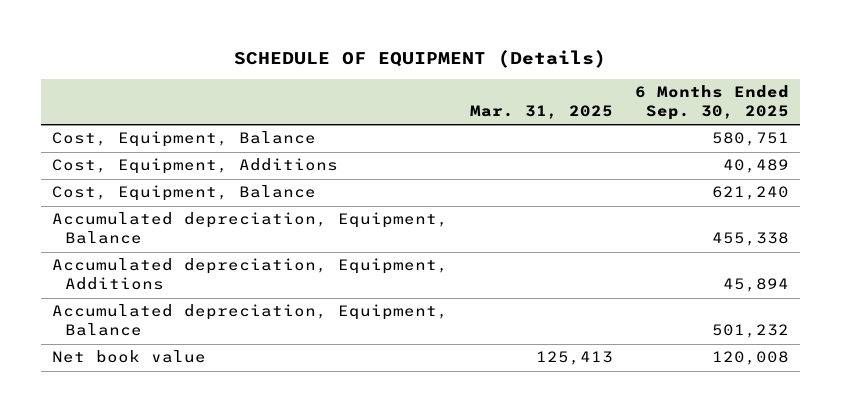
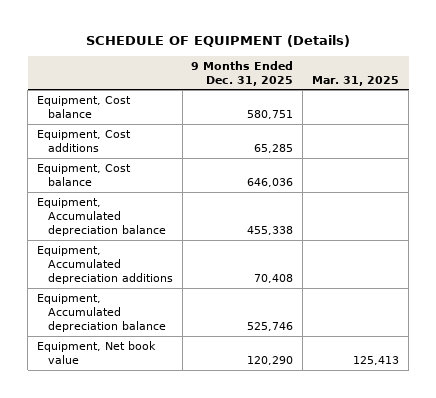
- | Mar. 31, 2025 | 6 Months Ended Sep. 30, 2025
+ | 9 Months Ended Dec. 31, 2025 | Mar. 31, 2025
- Cost, Equipment, Balance | | 580,751
- Cost, Equipment, Additions | | 40,489
- Cost, Equipment, Balance | | 621,240
- Accumulated depreciation, Equipment, Balance | | 455,338
- Accumulated depreciation, Equipment, Additions | | 45,894
- Accumulated depreciation, Equipment, Balance | | 501,232
- Net book value | 125,413 | 120,008
+ Equipment, Cost balance | 580,751 |
+ Equipment, Cost additions | 65,285 |
+ Equipment, Cost balance | 646,036 |
+ Equipment, Accumulated depreciation balance | 455,338 |
+ Equipment, Accumulated depreciation additions | 70,408 |
+ Equipment, Accumulated depreciation balance | 525,746 |
+ Equipment, Net book value | 120,290 | 125,413

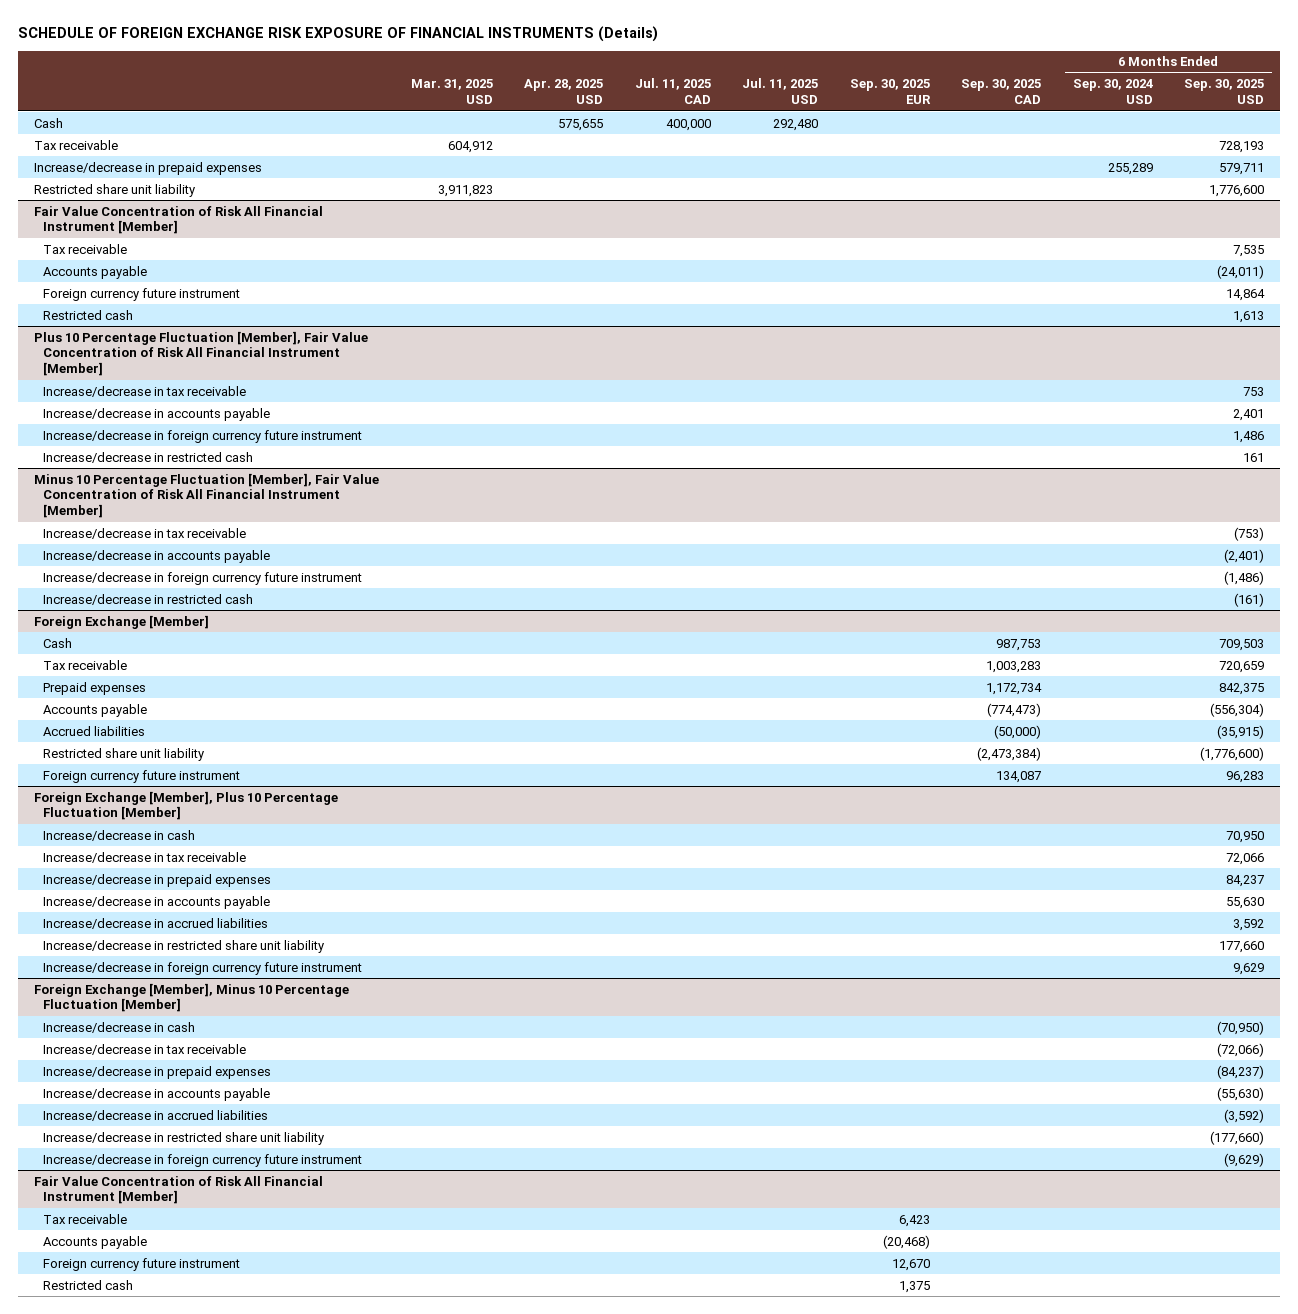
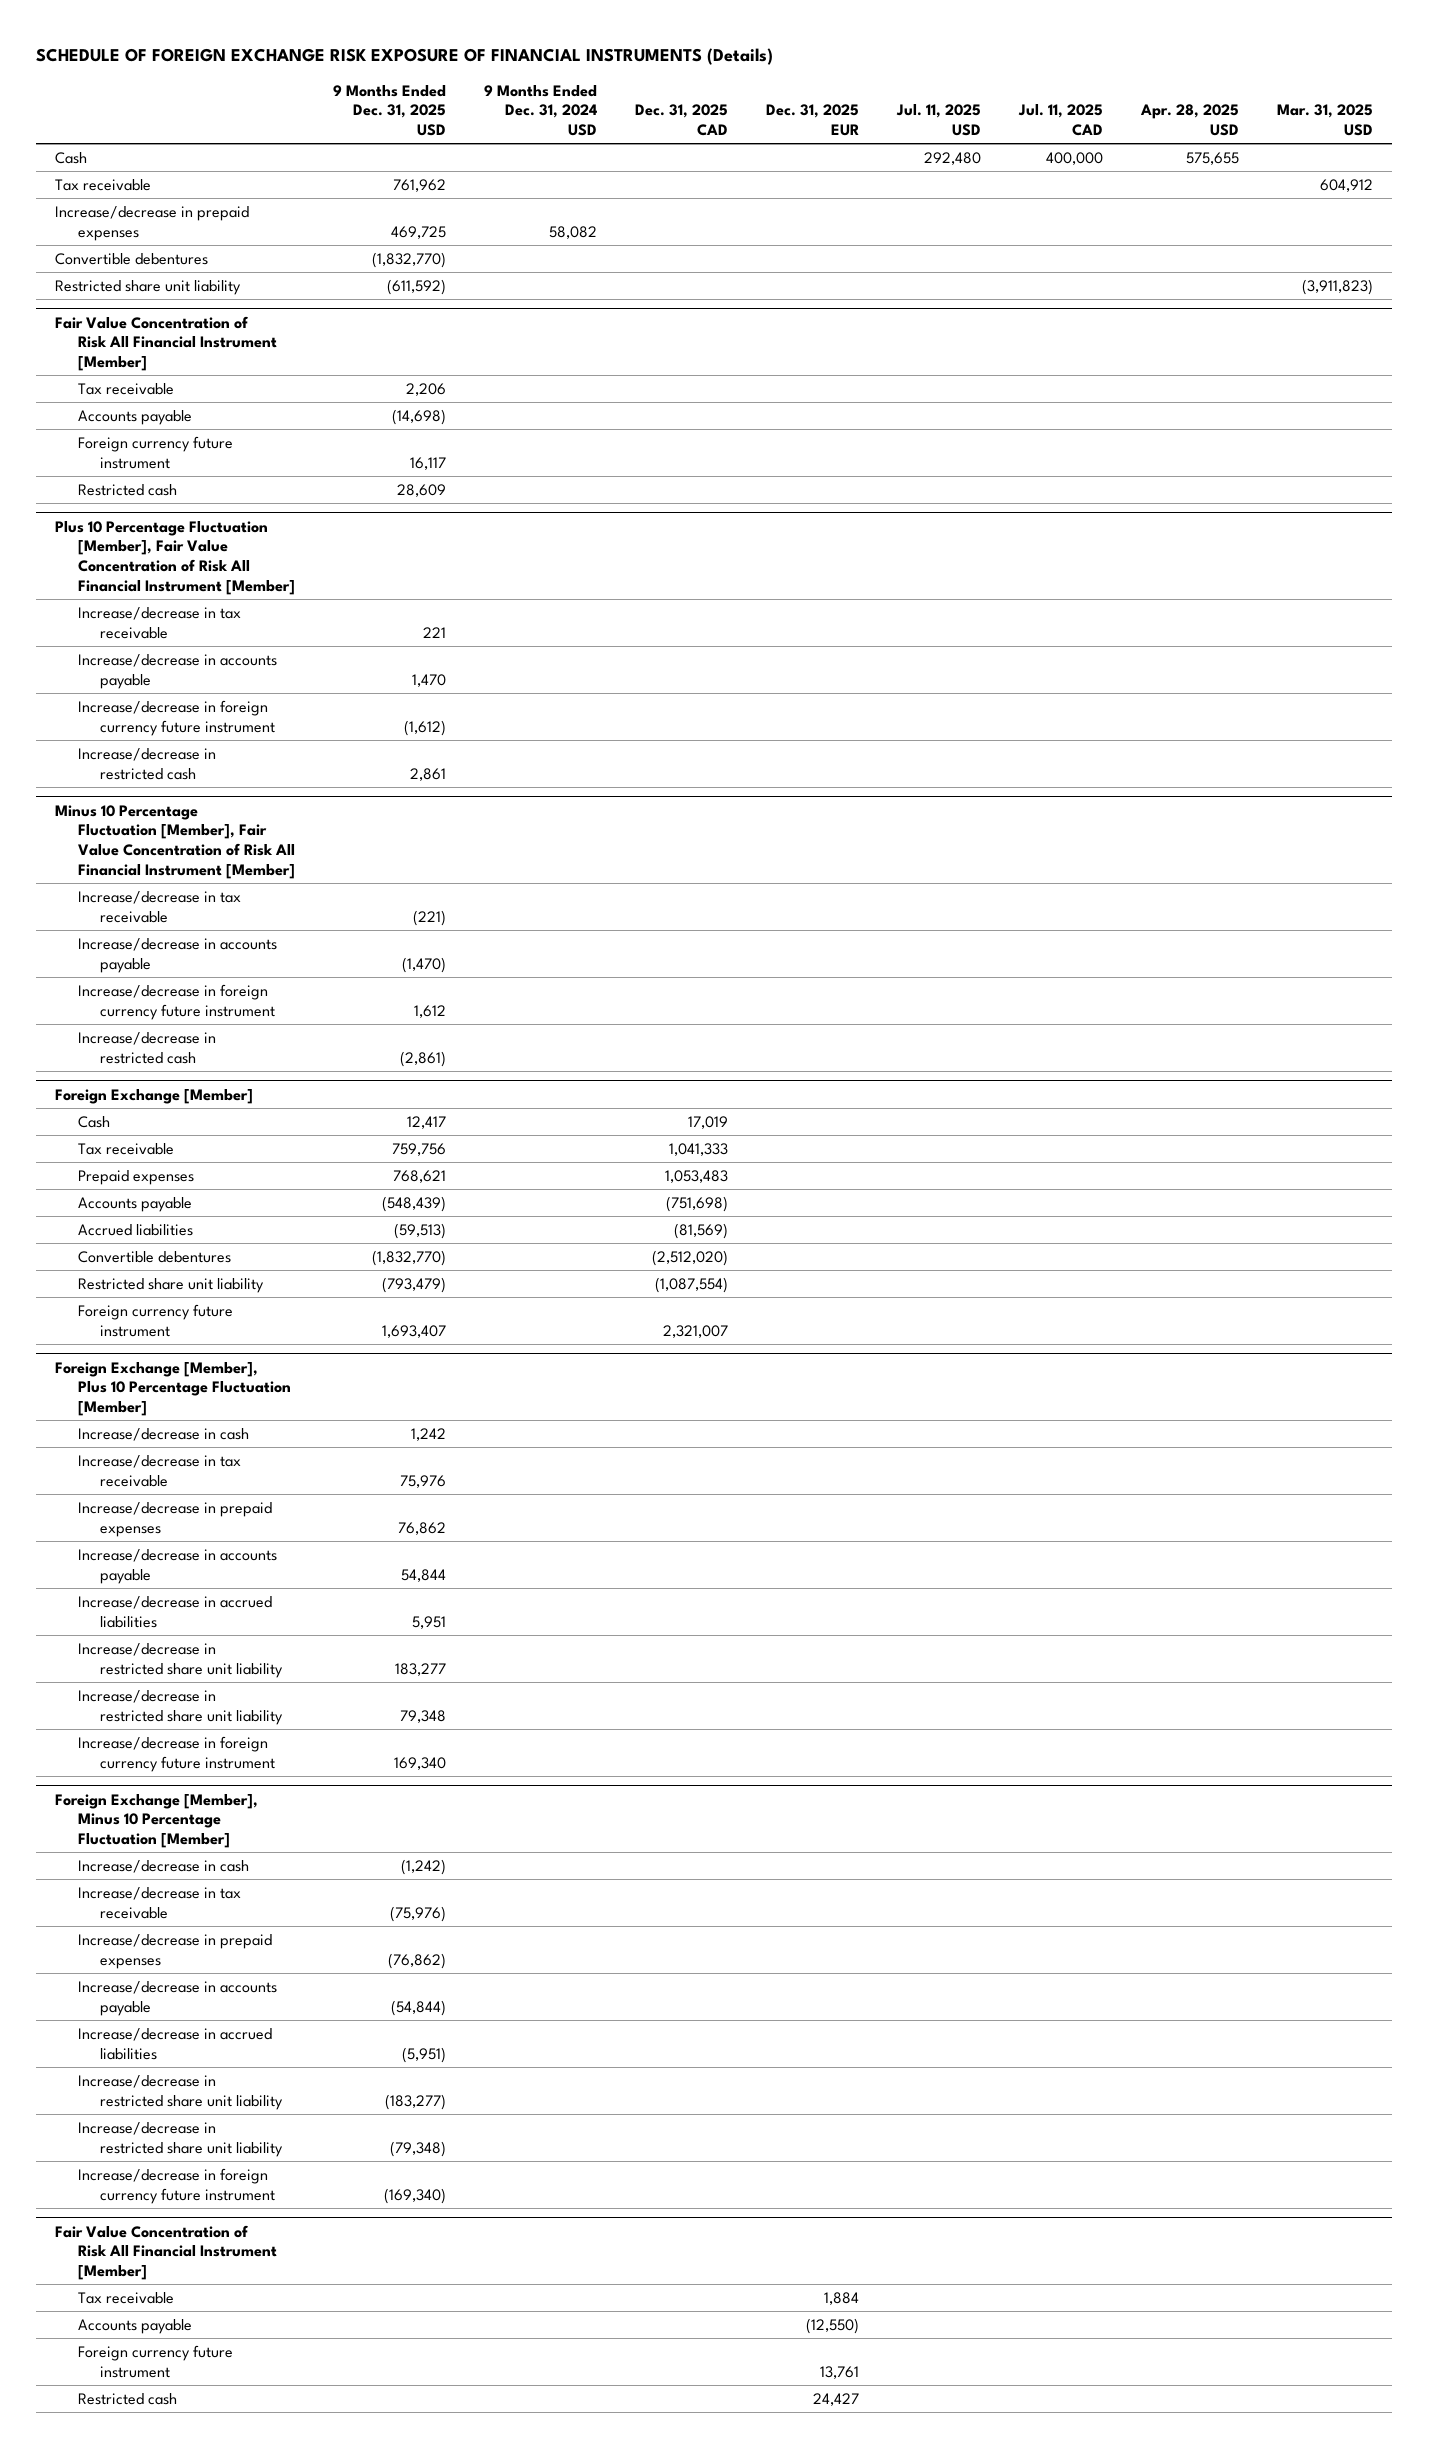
- | Mar. 31, 2025 USD | Apr. 28, 2025 USD | Jul. 11, 2025 CAD | Jul. 11, 2025 USD | Sep. 30, 2025 EUR | Sep. 30, 2025 CAD | 6 Months Ended Sep. 30, 2024 USD | 6 Months Ended Sep. 30, 2025 USD
+ | 9 Months Ended Dec. 31, 2025 USD | 9 Months Ended Dec. 31, 2024 USD | Dec. 31, 2025 CAD | Dec. 31, 2025 EUR | Jul. 11, 2025 USD | Jul. 11, 2025 CAD | Apr. 28, 2025 USD | Mar. 31, 2025 USD
- Restricted share unit liability | 3,911,823 | | | | | | | 1,776,600
+ Convertible debentures | (1,832,770) | | | | | | |
+ Restricted share unit liability | (611,592) | | | | | | | (3,911,823)
@ Foreign Exchange [Member]
+ Convertible debentures | (1,832,770) | | (2,512,020) | | | | |
@ Foreign Exchange [Member], Plus 10 Percentage Fluctuation [Member]
+ Increase/decrease in restricted share unit liability | 79,348 | | | | | | |
@ Foreign Exchange [Member], Minus 10 Percentage Fluctuation [Member]
+ Increase/decrease in restricted share unit liability | (79,348) | | | | | | |

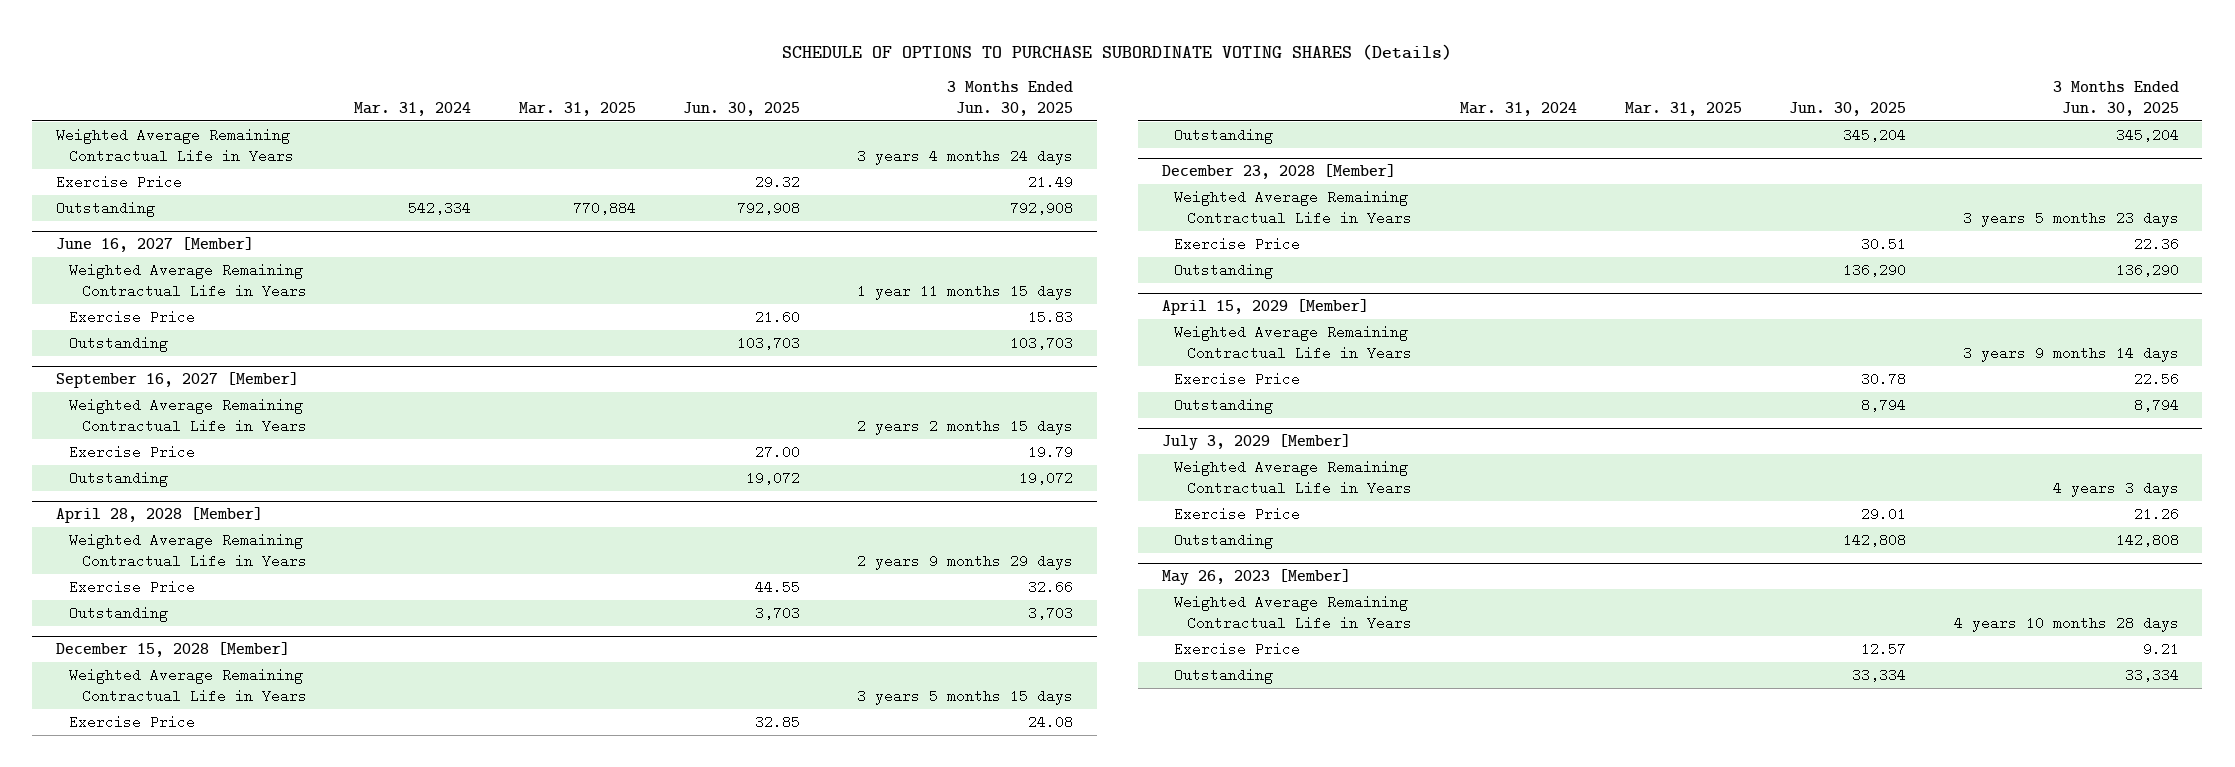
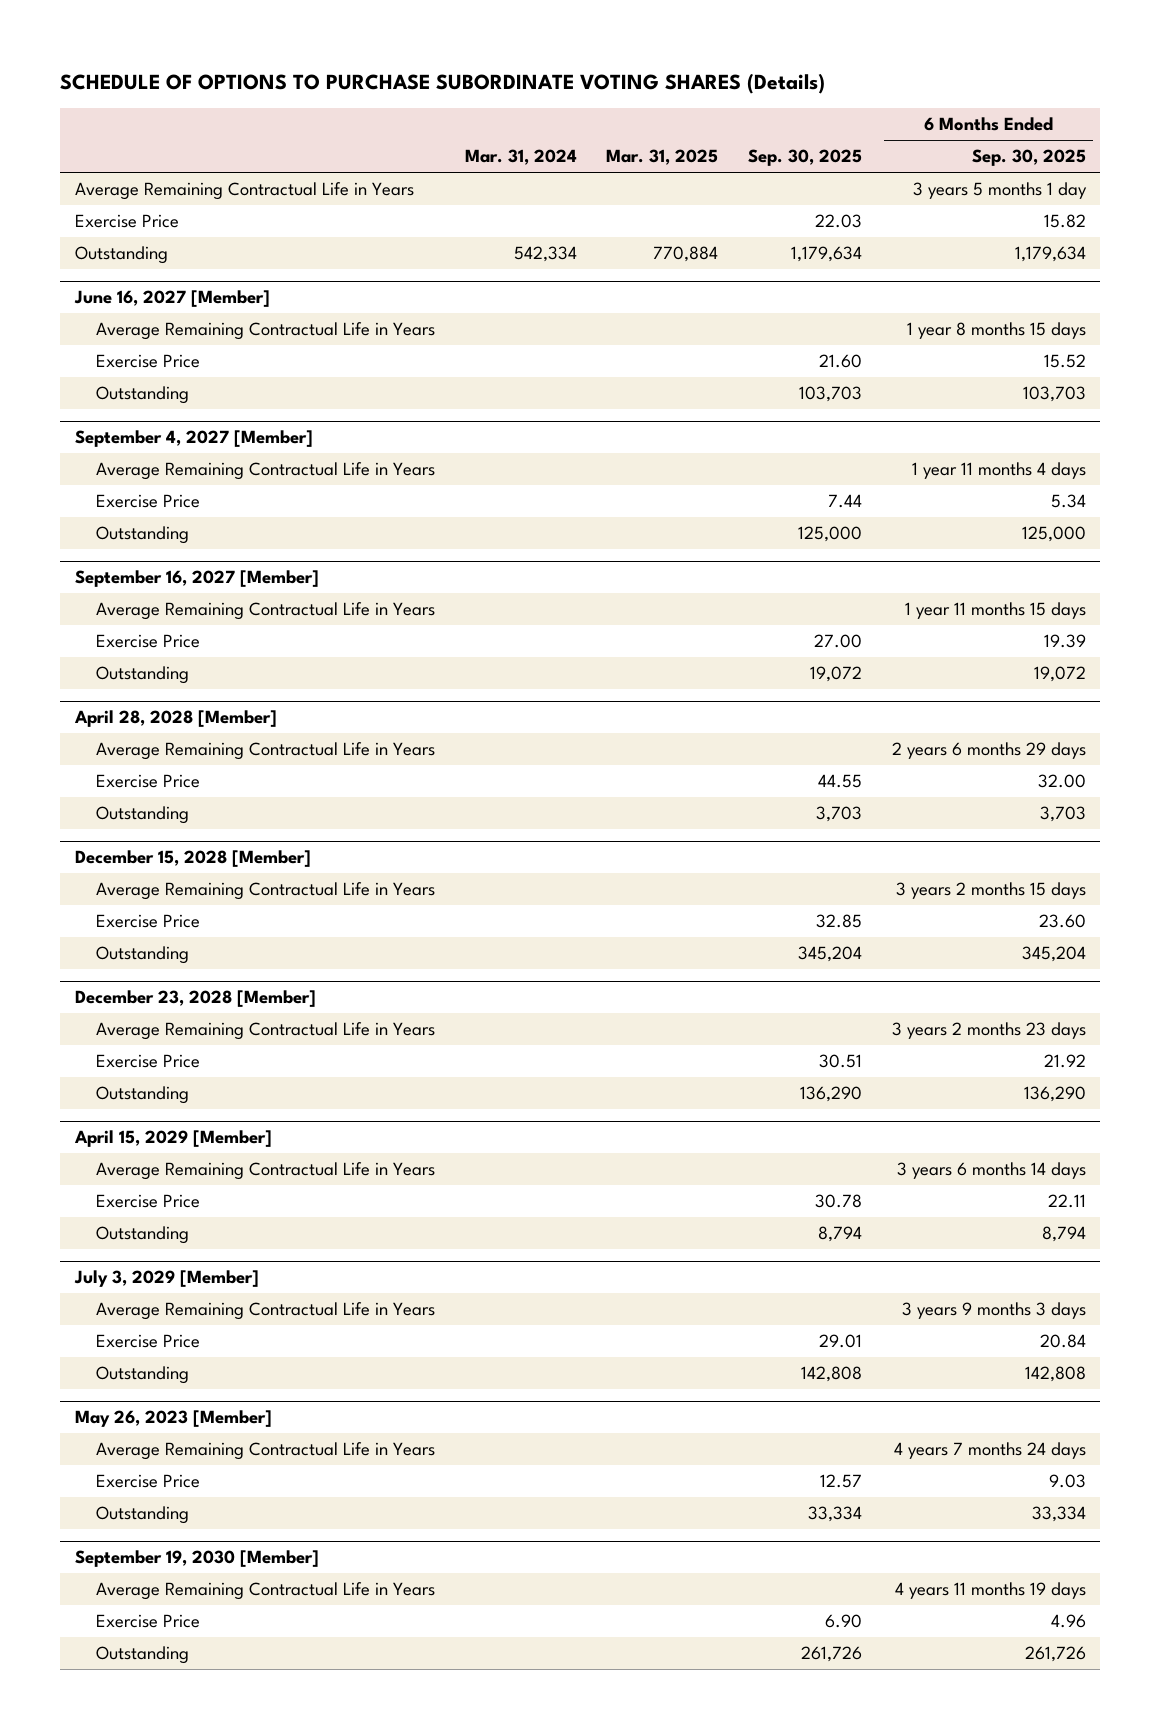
- | Mar. 31, 2024 | Mar. 31, 2025 | Jun. 30, 2025 | 3 Months Ended Jun. 30, 2025
+ | Mar. 31, 2024 | Mar. 31, 2025 | Sep. 30, 2025 | 6 Months Ended Sep. 30, 2025
- Weighted Average Remaining Contractual Life in Years | | | | 3 years 4 months 24 days
+ Average Remaining Contractual Life in Years | | | | 3 years 5 months 1 day
@ June 16, 2027 [Member]
- Weighted Average Remaining Contractual Life in Years | | | | 1 year 11 months 15 days
+ Average Remaining Contractual Life in Years | | | | 1 year 8 months 15 days
+ September 4, 2027 [Member]
+ Average Remaining Contractual Life in Years | | | | 1 year 11 months 4 days
+ Exercise Price | | | 7.44 | 5.34
+ Outstanding | | | 125,000 | 125,000
@ September 16, 2027 [Member]
- Weighted Average Remaining Contractual Life in Years | | | | 2 years 2 months 15 days
+ Average Remaining Contractual Life in Years | | | | 1 year 11 months 15 days
@ April 28, 2028 [Member]
- Weighted Average Remaining Contractual Life in Years | | | | 2 years 9 months 29 days
+ Average Remaining Contractual Life in Years | | | | 2 years 6 months 29 days
@ December 15, 2028 [Member]
- Weighted Average Remaining Contractual Life in Years | | | | 3 years 5 months 15 days
+ Average Remaining Contractual Life in Years | | | | 3 years 2 months 15 days
@ December 23, 2028 [Member]
- Weighted Average Remaining Contractual Life in Years | | | | 3 years 5 months 23 days
+ Average Remaining Contractual Life in Years | | | | 3 years 2 months 23 days
@ April 15, 2029 [Member]
- Weighted Average Remaining Contractual Life in Years | | | | 3 years 9 months 14 days
+ Average Remaining Contractual Life in Years | | | | 3 years 6 months 14 days
@ July 3, 2029 [Member]
- Weighted Average Remaining Contractual Life in Years | | | | 4 years 3 days
+ Average Remaining Contractual Life in Years | | | | 3 years 9 months 3 days
@ May 26, 2023 [Member]
- Weighted Average Remaining Contractual Life in Years | | | | 4 years 10 months 28 days
+ Average Remaining Contractual Life in Years | | | | 4 years 7 months 24 days
+ September 19, 2030 [Member]
+ Average Remaining Contractual Life in Years | | | | 4 years 11 months 19 days
+ Exercise Price | | | 6.90 | 4.96
+ Outstanding | | | 261,726 | 261,726

